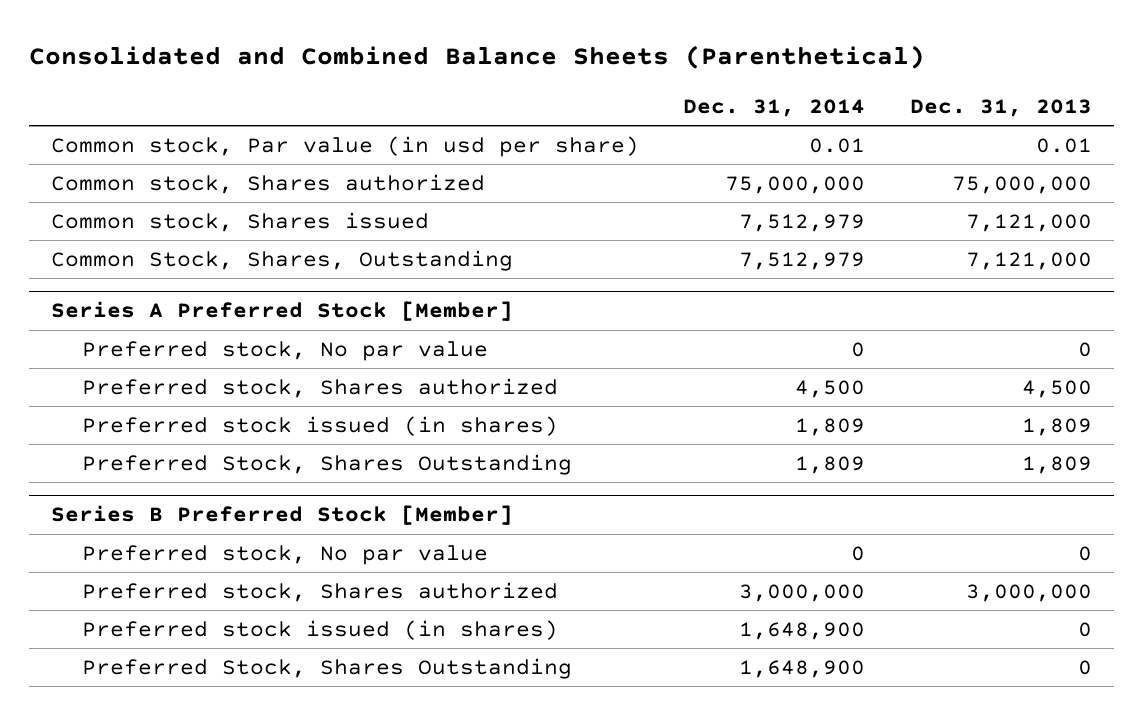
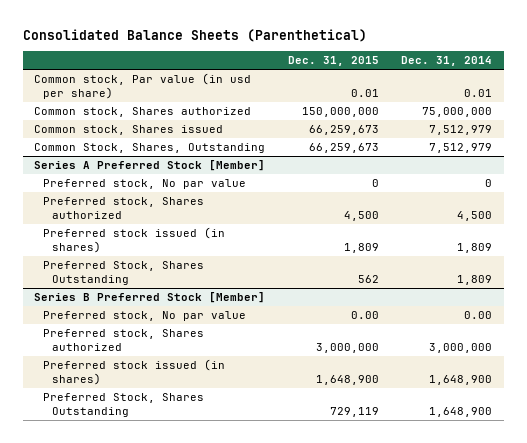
- Consolidated and Combined Balance Sheets (Parenthetical)
+ Consolidated Balance Sheets (Parenthetical)
- | Dec. 31, 2014 | Dec. 31, 2013
+ | Dec. 31, 2015 | Dec. 31, 2014
@ Series B Preferred Stock [Member]
- Preferred stock, No par value | 0 | 0
+ Preferred stock, No par value | 0.00 | 0.00

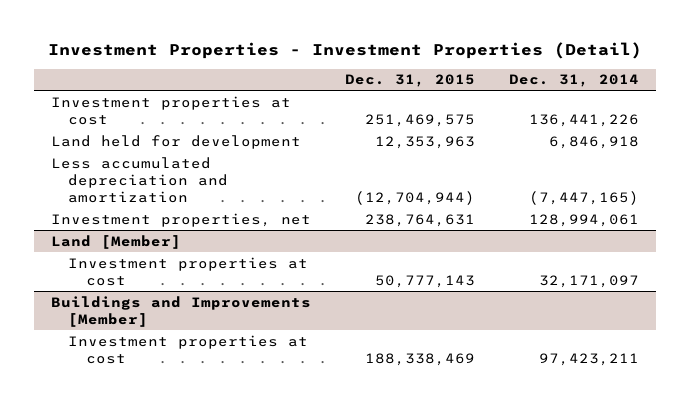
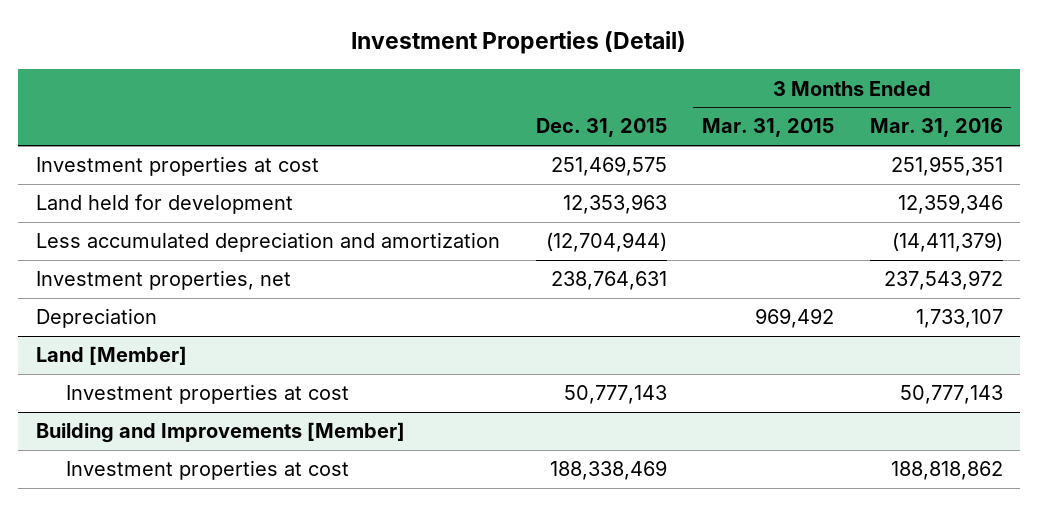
- Investment Properties - Investment Properties (Detail)
+ Investment Properties (Detail)
- | Dec. 31, 2015 | Dec. 31, 2014
+ | Dec. 31, 2015 | 3 Months Ended Mar. 31, 2015 | 3 Months Ended Mar. 31, 2016
+ Depreciation | | 969,492 | 1,733,107
- Buildings and Improvements [Member]
+ Building and Improvements [Member]

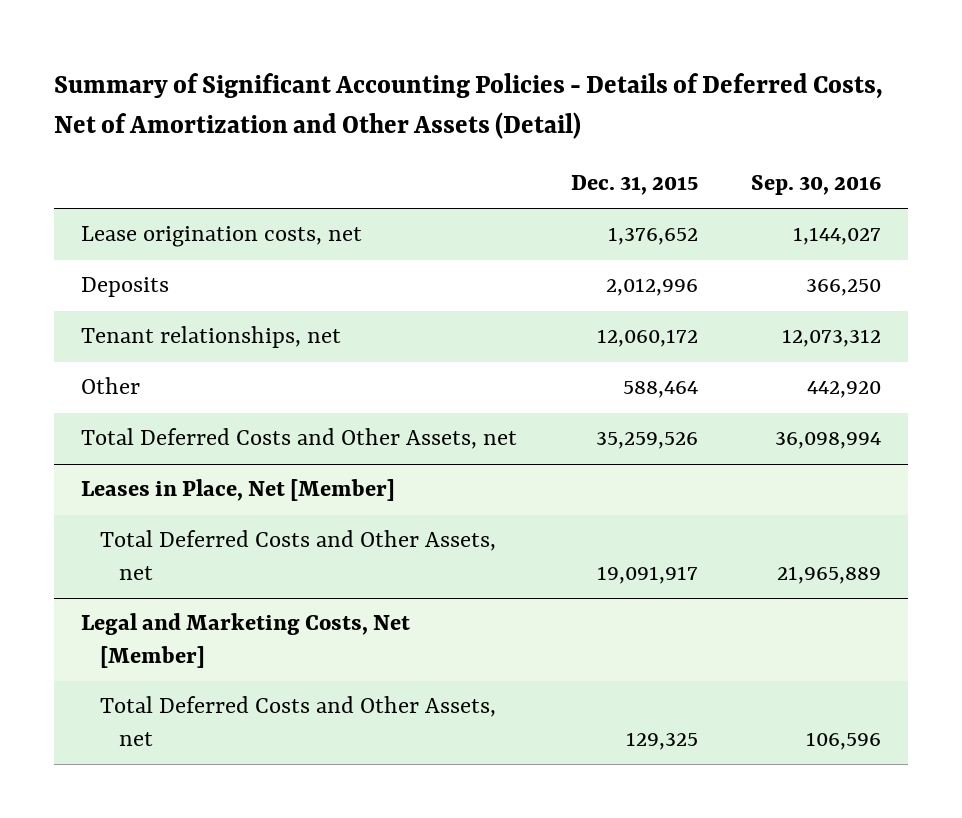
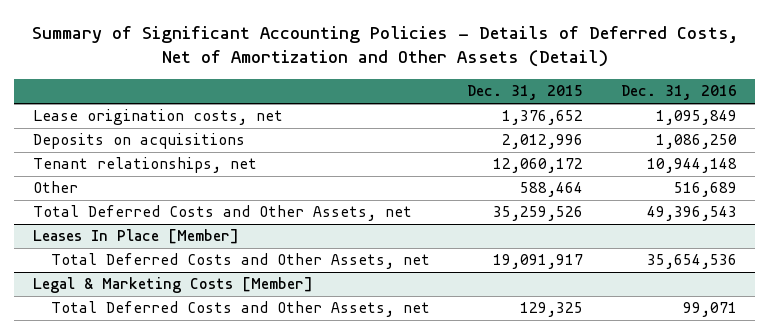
- | Dec. 31, 2015 | Sep. 30, 2016
+ | Dec. 31, 2015 | Dec. 31, 2016
- Deposits | 2,012,996 | 366,250
+ Deposits on acquisitions | 2,012,996 | 1,086,250
- Leases in Place, Net [Member]
+ Leases In Place [Member]
- Legal and Marketing Costs, Net [Member]
+ Legal & Marketing Costs [Member]

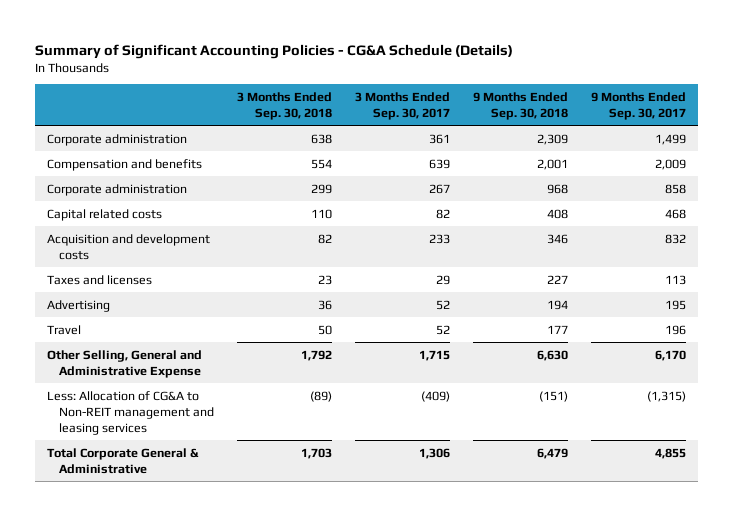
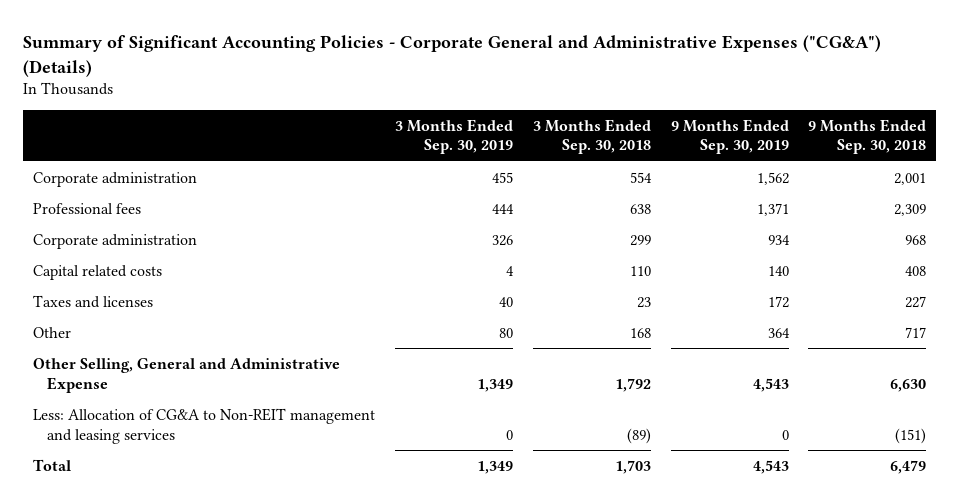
- Summary of Significant Accounting Policies - CG&A Schedule (Details)
+ Summary of Significant Accounting Policies - Corporate General and Administrative Expenses ("CG&A") (Details)
- | 3 Months Ended Sep. 30, 2018 | 3 Months Ended Sep. 30, 2017 | 9 Months Ended Sep. 30, 2018 | 9 Months Ended Sep. 30, 2017
+ | 3 Months Ended Sep. 30, 2019 | 3 Months Ended Sep. 30, 2018 | 9 Months Ended Sep. 30, 2019 | 9 Months Ended Sep. 30, 2018
- Corporate administration | 638 | 361 | 2,309 | 1,499
- Compensation and benefits | 554 | 639 | 2,001 | 2,009
+ Corporate administration | 455 | 554 | 1,562 | 2,001
+ Professional fees | 444 | 638 | 1,371 | 2,309
- Acquisition and development costs | 82 | 233 | 346 | 832
- Advertising | 36 | 52 | 194 | 195
- Travel | 50 | 52 | 177 | 196
+ Other | 80 | 168 | 364 | 717
- Total Corporate General & Administrative | 1,703 | 1,306 | 6,479 | 4,855
+ Total | 1,349 | 1,703 | 4,543 | 6,479

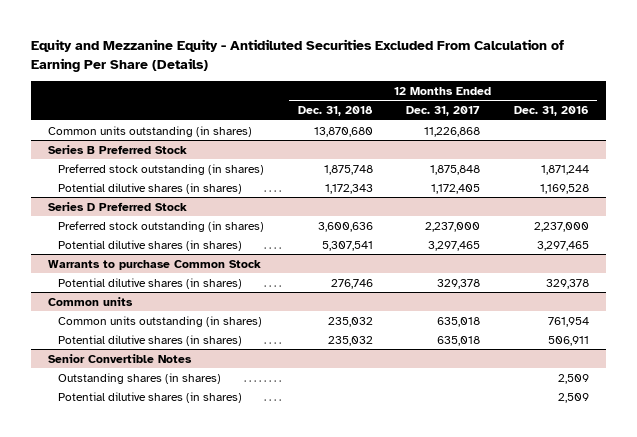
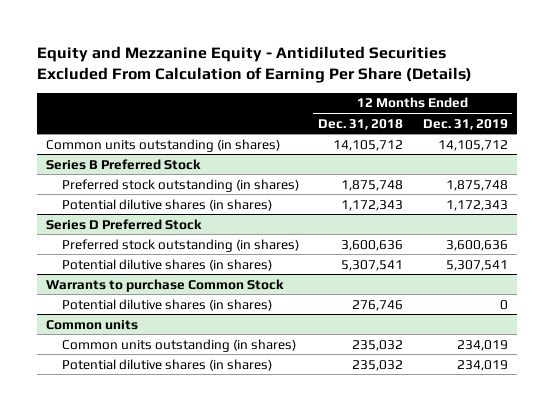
- | 12 Months Ended Dec. 31, 2018 | 12 Months Ended Dec. 31, 2017 | 12 Months Ended Dec. 31, 2016
+ | 12 Months Ended Dec. 31, 2018 | 12 Months Ended Dec. 31, 2019
- Common units outstanding (in shares) | 13,870,680 | 11,226,868 |
+ Common units outstanding (in shares) | 14,105,712 | 14,105,712
- Senior Convertible Notes
- Outstanding shares (in shares) | | | 2,509
- Potential dilutive shares (in shares) | | | 2,509

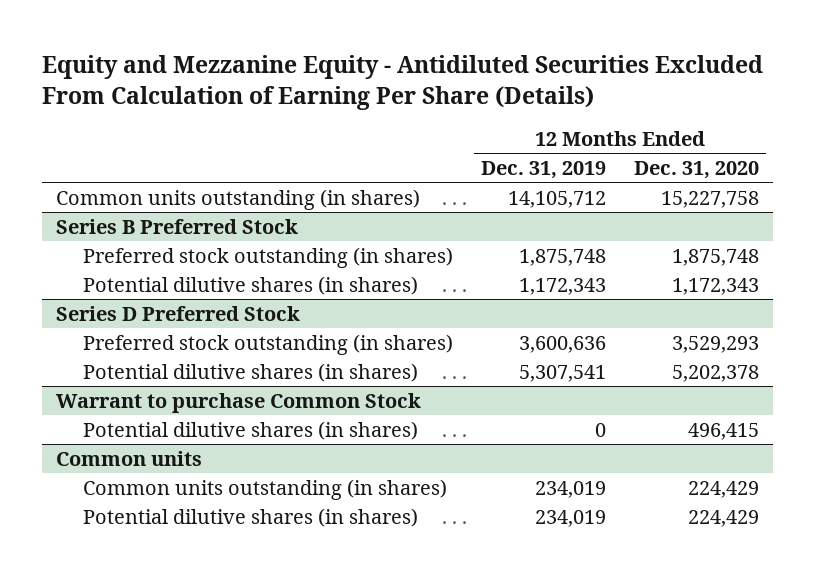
- | 12 Months Ended Dec. 31, 2018 | 12 Months Ended Dec. 31, 2019
+ | 12 Months Ended Dec. 31, 2019 | 12 Months Ended Dec. 31, 2020
- Warrants to purchase Common Stock
+ Warrant to purchase Common Stock

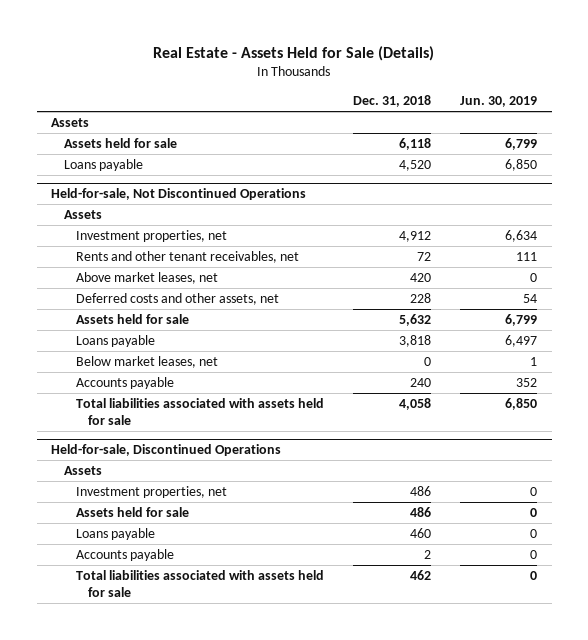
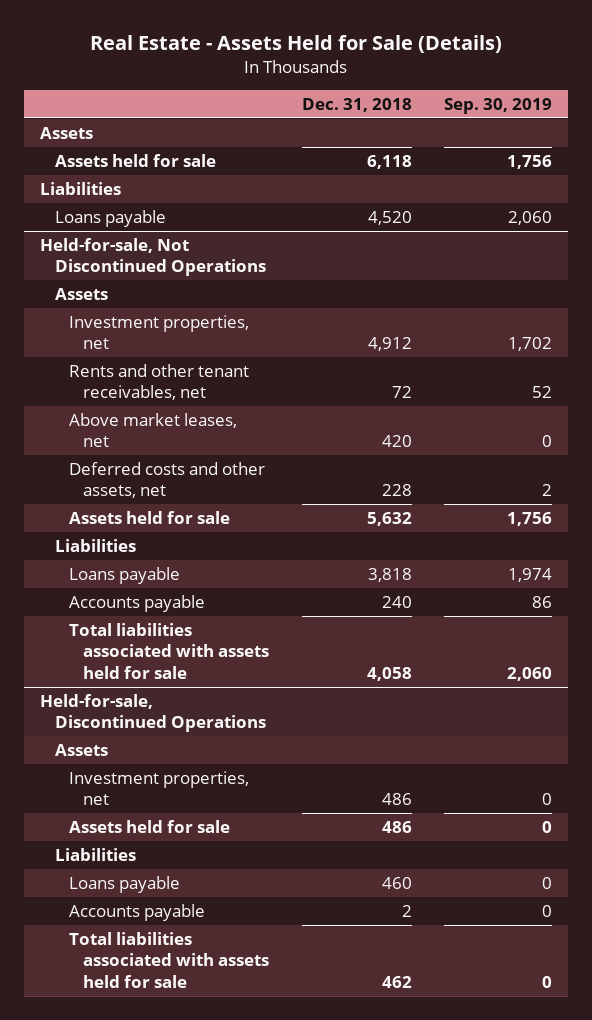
- | Dec. 31, 2018 | Jun. 30, 2019
+ | Dec. 31, 2018 | Sep. 30, 2019
+ Liabilities
@ Held-for-sale, Not Discontinued Operations
+ Liabilities
- Below market leases, net | 0 | 1
@ Held-for-sale, Discontinued Operations
+ Liabilities

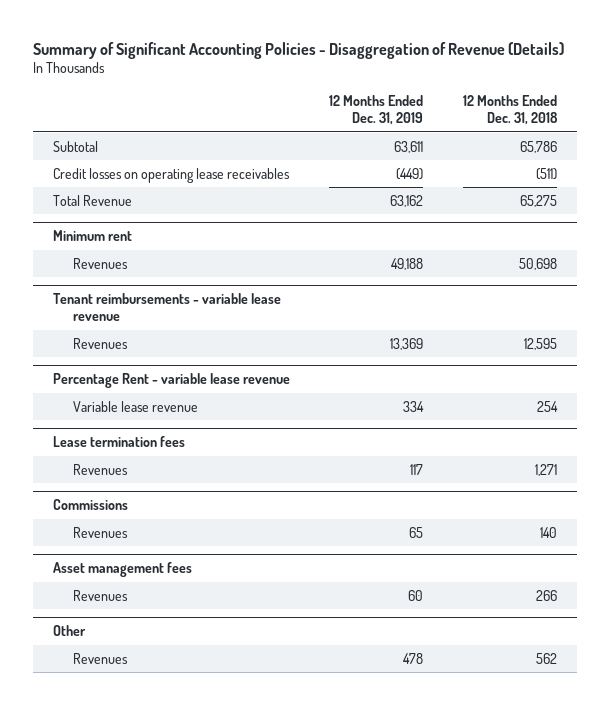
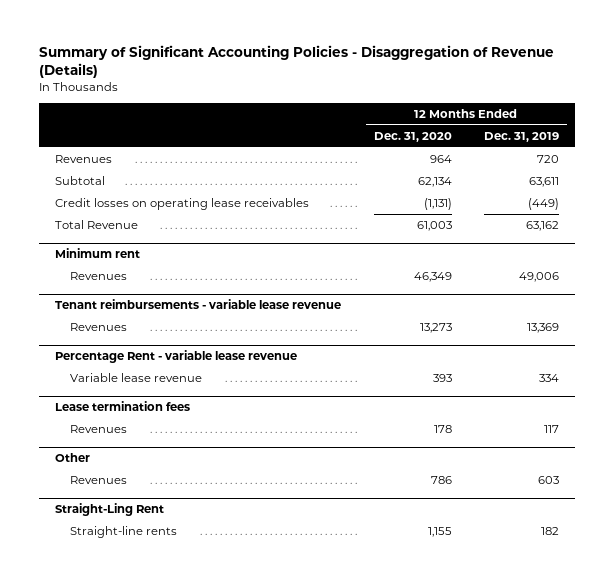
- | 12 Months Ended Dec. 31, 2019 | 12 Months Ended Dec. 31, 2018
+ | 12 Months Ended Dec. 31, 2020 | 12 Months Ended Dec. 31, 2019
+ Revenues | 964 | 720
@ Minimum rent
- Revenues | 49,188 | 50,698
+ Revenues | 46,349 | 49,006
- Commissions
- Revenues | 65 | 140
- Asset management fees
- Revenues | 60 | 266
@ Other
- Revenues | 478 | 562
+ Revenues | 786 | 603
+ Straight-Ling Rent
+ Straight-line rents | 1,155 | 182

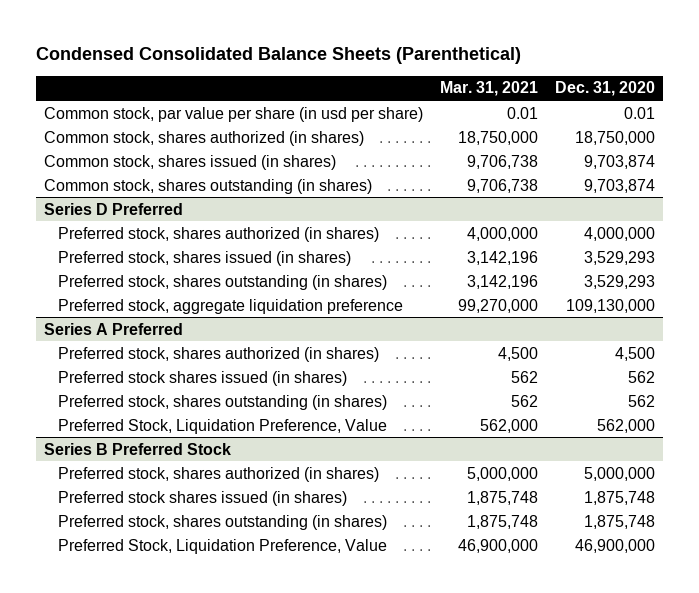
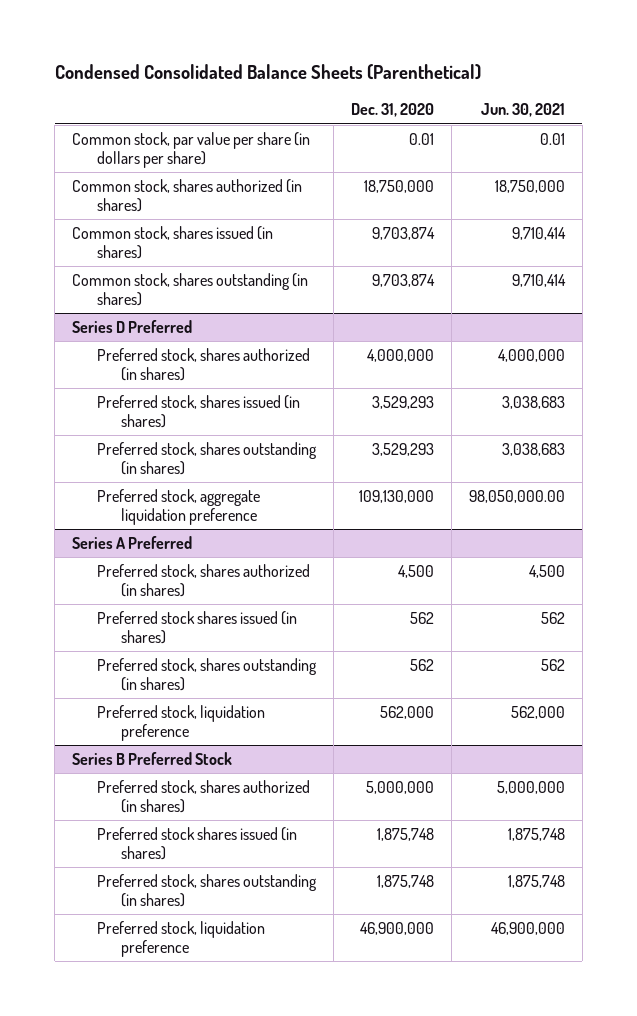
- | Mar. 31, 2021 | Dec. 31, 2020
+ | Dec. 31, 2020 | Jun. 30, 2021
- Common stock, par value per share (in usd per share) | 0.01 | 0.01
+ Common stock, par value per share (in dollars per share) | 0.01 | 0.01
@ Series A Preferred
- Preferred Stock, Liquidation Preference, Value | 562,000 | 562,000
+ Preferred stock, liquidation preference | 562,000 | 562,000
@ Series B Preferred Stock
- Preferred Stock, Liquidation Preference, Value | 46,900,000 | 46,900,000
+ Preferred stock, liquidation preference | 46,900,000 | 46,900,000

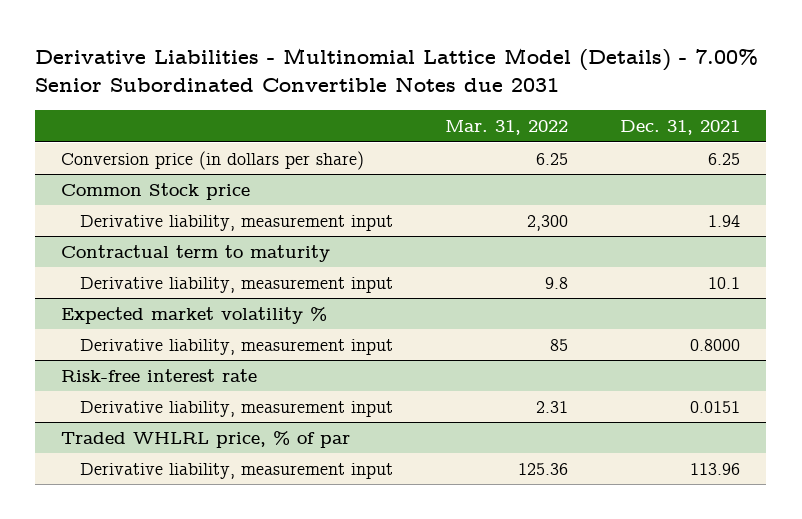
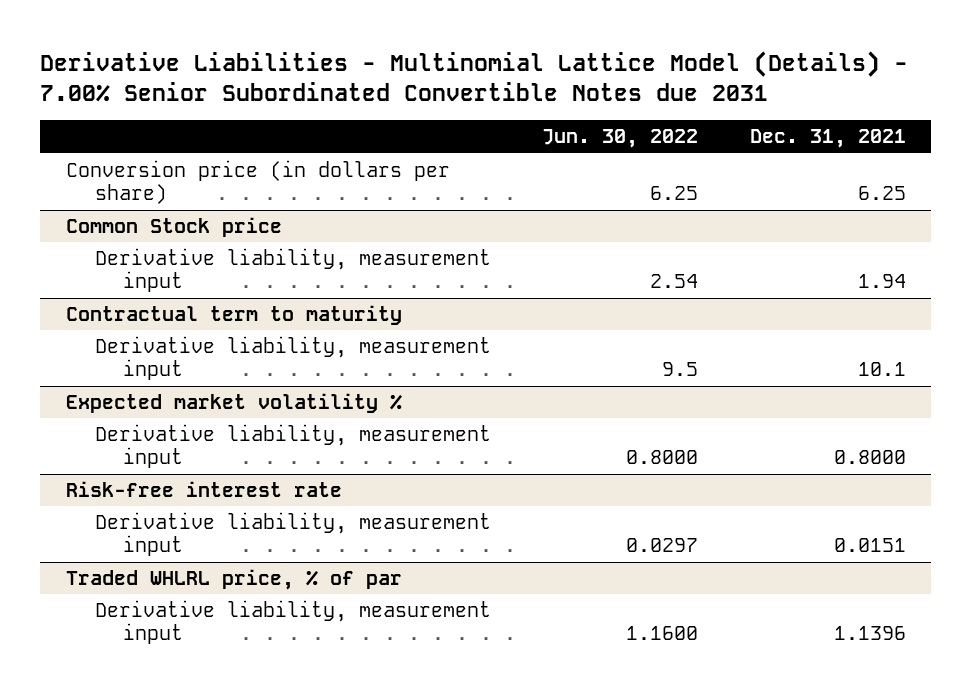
- | Mar. 31, 2022 | Dec. 31, 2021
+ | Jun. 30, 2022 | Dec. 31, 2021
@ Traded WHLRL price, % of par
- Derivative liability, measurement input | 125.36 | 113.96
+ Derivative liability, measurement input | 1.1600 | 1.1396

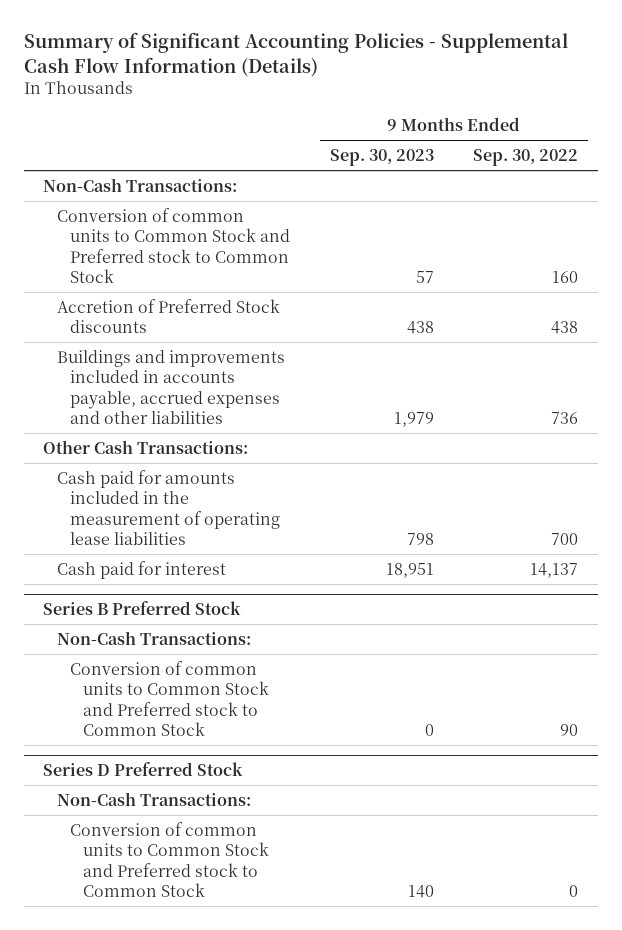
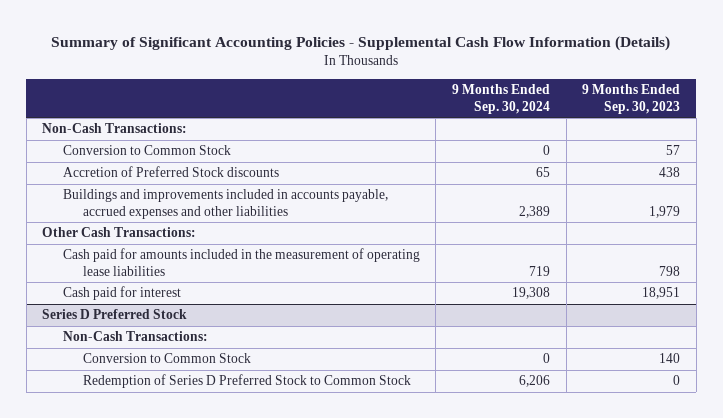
- | 9 Months Ended Sep. 30, 2023 | 9 Months Ended Sep. 30, 2022
+ | 9 Months Ended Sep. 30, 2024 | 9 Months Ended Sep. 30, 2023
- Conversion of common units to Common Stock and Preferred stock to Common Stock | 57 | 160
+ Conversion to Common Stock | 0 | 57
- Series B Preferred Stock
- Non-Cash Transactions:
- Conversion of common units to Common Stock and Preferred stock to Common Stock | 0 | 90
@ Series D Preferred Stock
- Conversion of common units to Common Stock and Preferred stock to Common Stock | 140 | 0
+ Conversion to Common Stock | 0 | 140
+ Redemption of Series D Preferred Stock to Common Stock | 6,206 | 0

